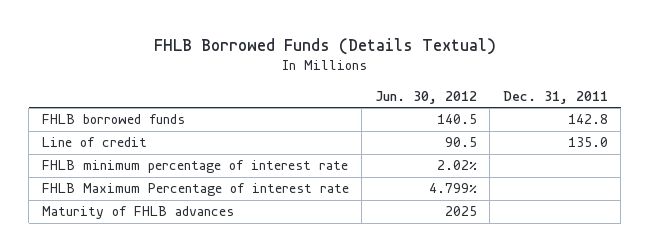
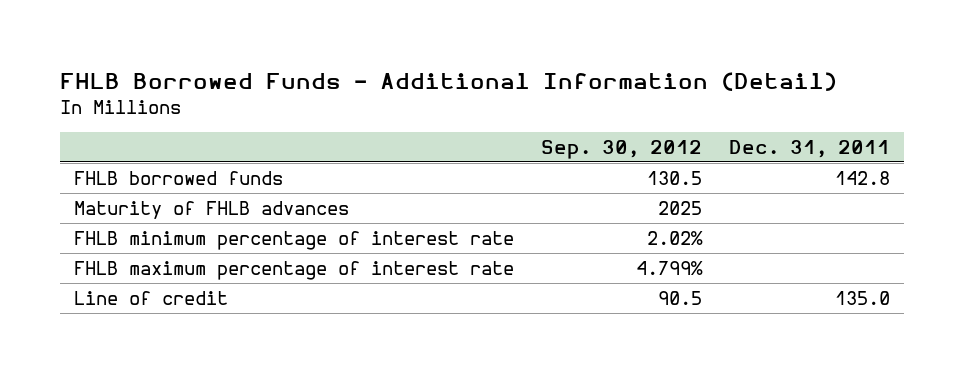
- FHLB Borrowed Funds (Details Textual)
+ FHLB Borrowed Funds - Additional Information (Detail)
- | Jun. 30, 2012 | Dec. 31, 2011
+ | Sep. 30, 2012 | Dec. 31, 2011
- FHLB Maximum Percentage of interest rate | 4.799% |
moved down: FHLB minimum percentage of interest rate | 2.02% |
+ FHLB maximum percentage of interest rate | 4.799% |
moved down: Line of credit | 90.5 | 135.0

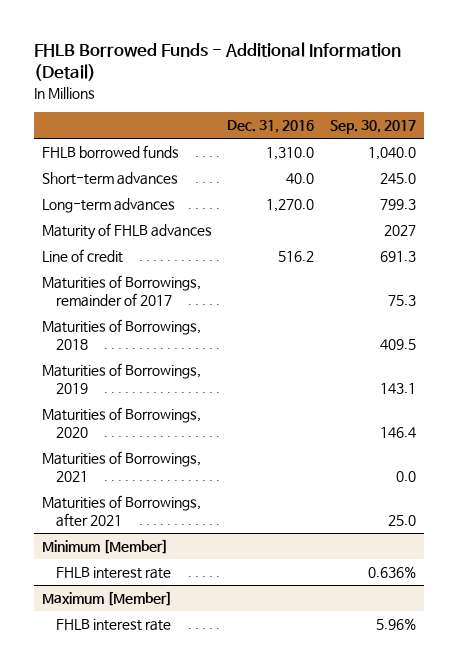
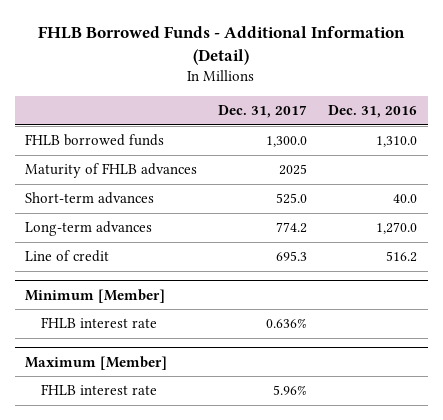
- | Dec. 31, 2016 | Sep. 30, 2017
+ | Dec. 31, 2017 | Dec. 31, 2016
moved up: Maturity of FHLB advances | 2025 |
- Maturities of Borrowings, remainder of 2017 | | 75.3
- Maturities of Borrowings, 2018 | | 409.5
- Maturities of Borrowings, 2019 | | 143.1
- Maturities of Borrowings, 2020 | | 146.4
- Maturities of Borrowings, 2021 | | 0.0
- Maturities of Borrowings, after 2021 | | 25.0

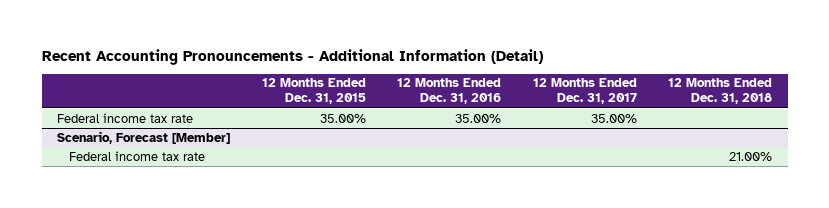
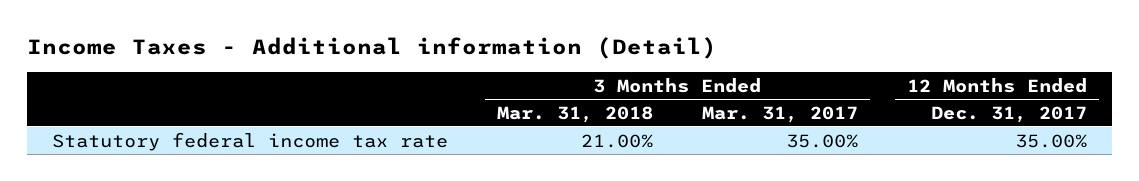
- Recent Accounting Pronouncements - Additional Information (Detail)
+ Income Taxes - Additional information (Detail)
- | 12 Months Ended Dec. 31, 2015 | 12 Months Ended Dec. 31, 2016 | 12 Months Ended Dec. 31, 2017 | 12 Months Ended Dec. 31, 2018
+ | 3 Months Ended Mar. 31, 2018 | 3 Months Ended Mar. 31, 2017 | 12 Months Ended Dec. 31, 2017
- Federal income tax rate | 35.00% | 35.00% | 35.00% |
- Scenario, Forecast [Member]
- Federal income tax rate | | | | 21.00%
+ Statutory federal income tax rate | 21.00% | 35.00% | 35.00%

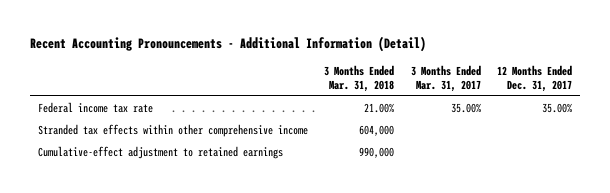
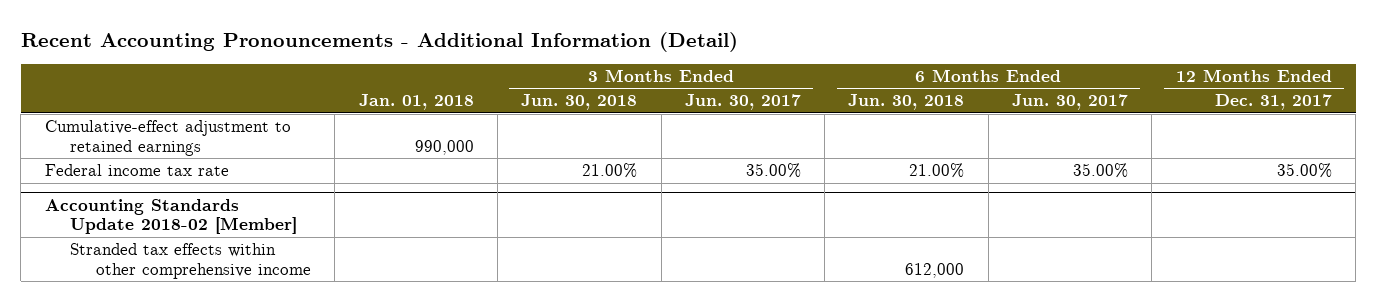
- | 3 Months Ended Mar. 31, 2018 | 3 Months Ended Mar. 31, 2017 | 12 Months Ended Dec. 31, 2017
+ | Jan. 01, 2018 | 3 Months Ended Jun. 30, 2018 | 3 Months Ended Jun. 30, 2017 | 6 Months Ended Jun. 30, 2018 | 6 Months Ended Jun. 30, 2017 | 12 Months Ended Dec. 31, 2017
- Stranded tax effects within other comprehensive income | 604,000 | |
moved down: Federal income tax rate | | 21.00% | 35.00% | 21.00% | 35.00% | 35.00%
+ Accounting Standards Update 2018-02 [Member]
+ Stranded tax effects within other comprehensive income | | | | 612,000 | |

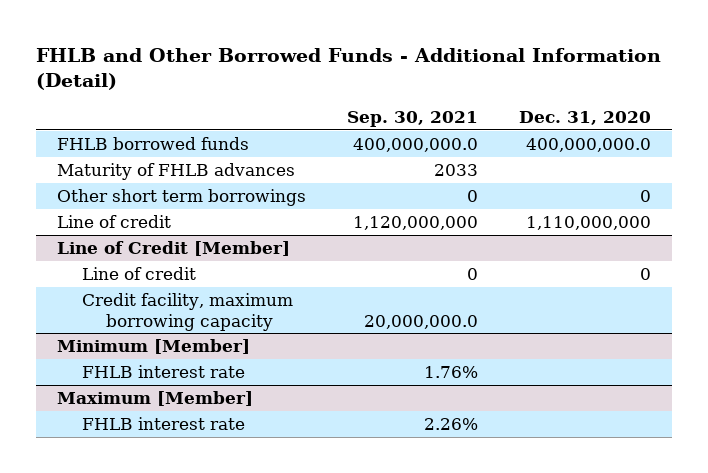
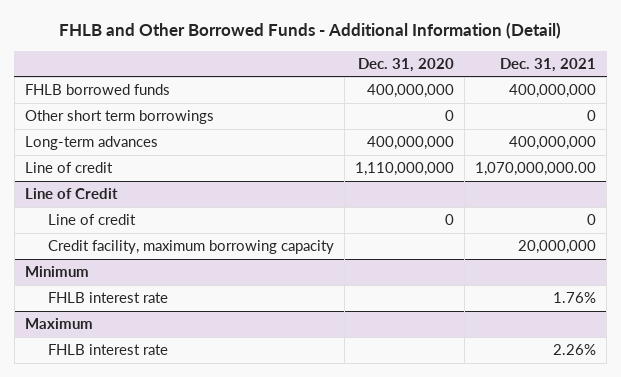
- | Sep. 30, 2021 | Dec. 31, 2020
+ | Dec. 31, 2020 | Dec. 31, 2021
- FHLB borrowed funds | 400,000,000.0 | 400,000,000.0
- Maturity of FHLB advances | 2033 |
+ FHLB borrowed funds | 400,000,000 | 400,000,000
+ Long-term advances | 400,000,000 | 400,000,000
- Line of Credit [Member]
+ Line of Credit
- Minimum [Member]
+ Minimum
- Maximum [Member]
+ Maximum

